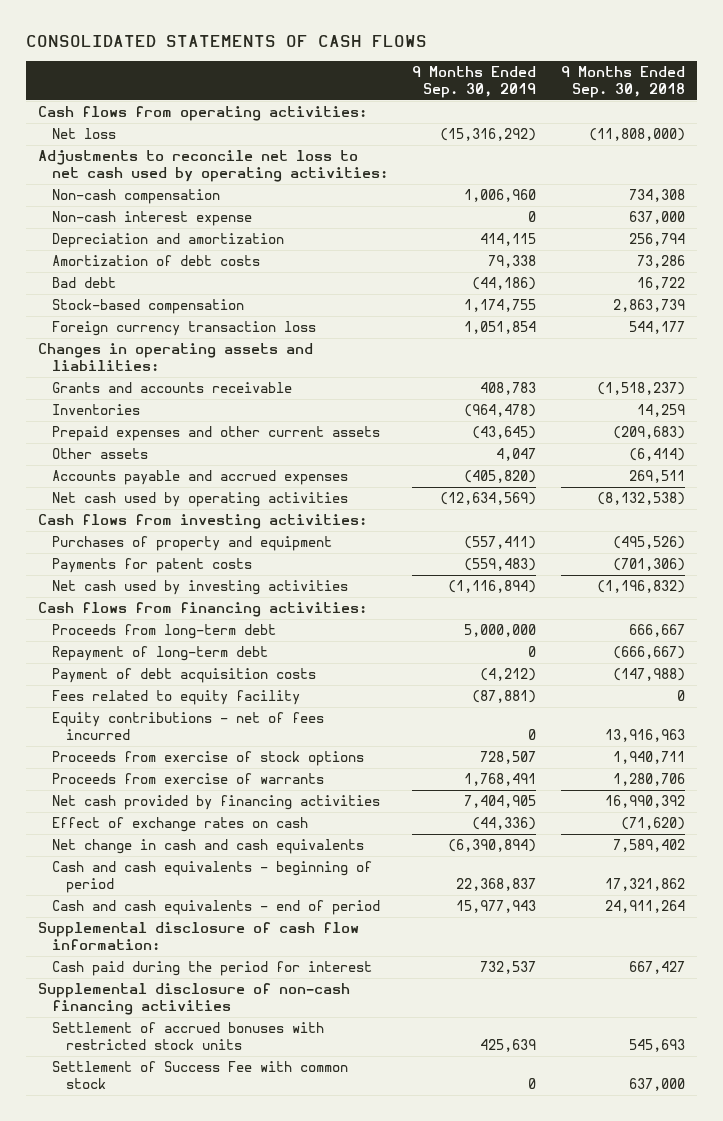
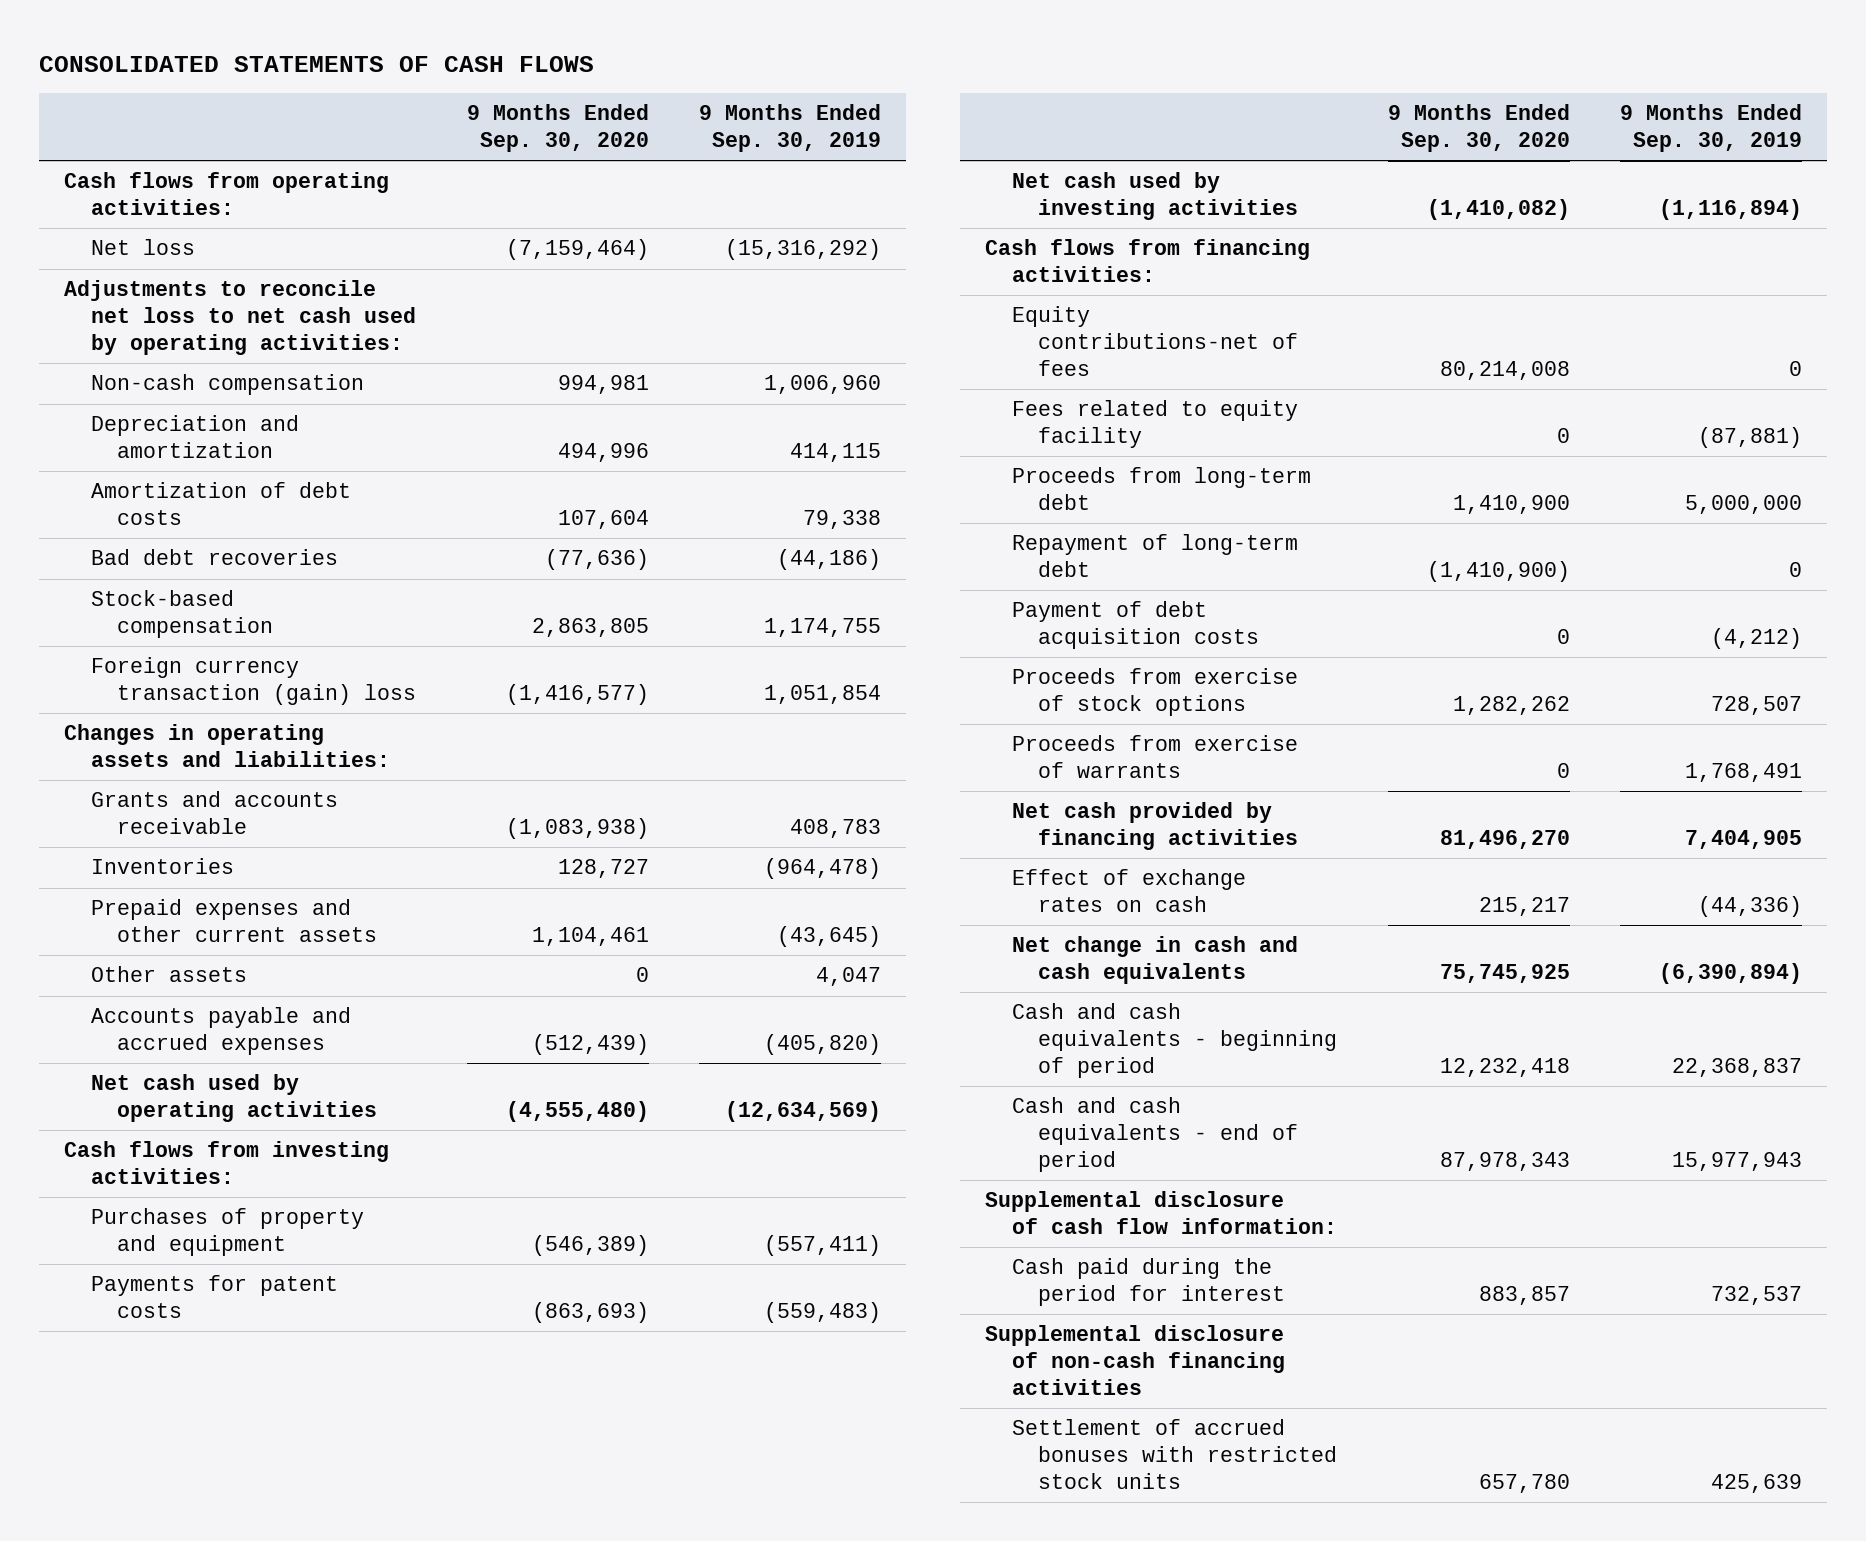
- | 9 Months Ended Sep. 30, 2019 | 9 Months Ended Sep. 30, 2018
+ | 9 Months Ended Sep. 30, 2020 | 9 Months Ended Sep. 30, 2019
- Non-cash interest expense | 0 | 637,000
- Bad debt | (44,186) | 16,722
+ Bad debt recoveries | (77,636) | (44,186)
- Foreign currency transaction loss | 1,051,854 | 544,177
+ Foreign currency transaction (gain) loss | (1,416,577) | 1,051,854
+ Equity contributions-net of fees | 80,214,008 | 0
moved up: Fees related to equity facility | 0 | (87,881)
- Equity contributions - net of fees incurred | 0 | 13,916,963
- Settlement of Success Fee with common stock | 0 | 637,000

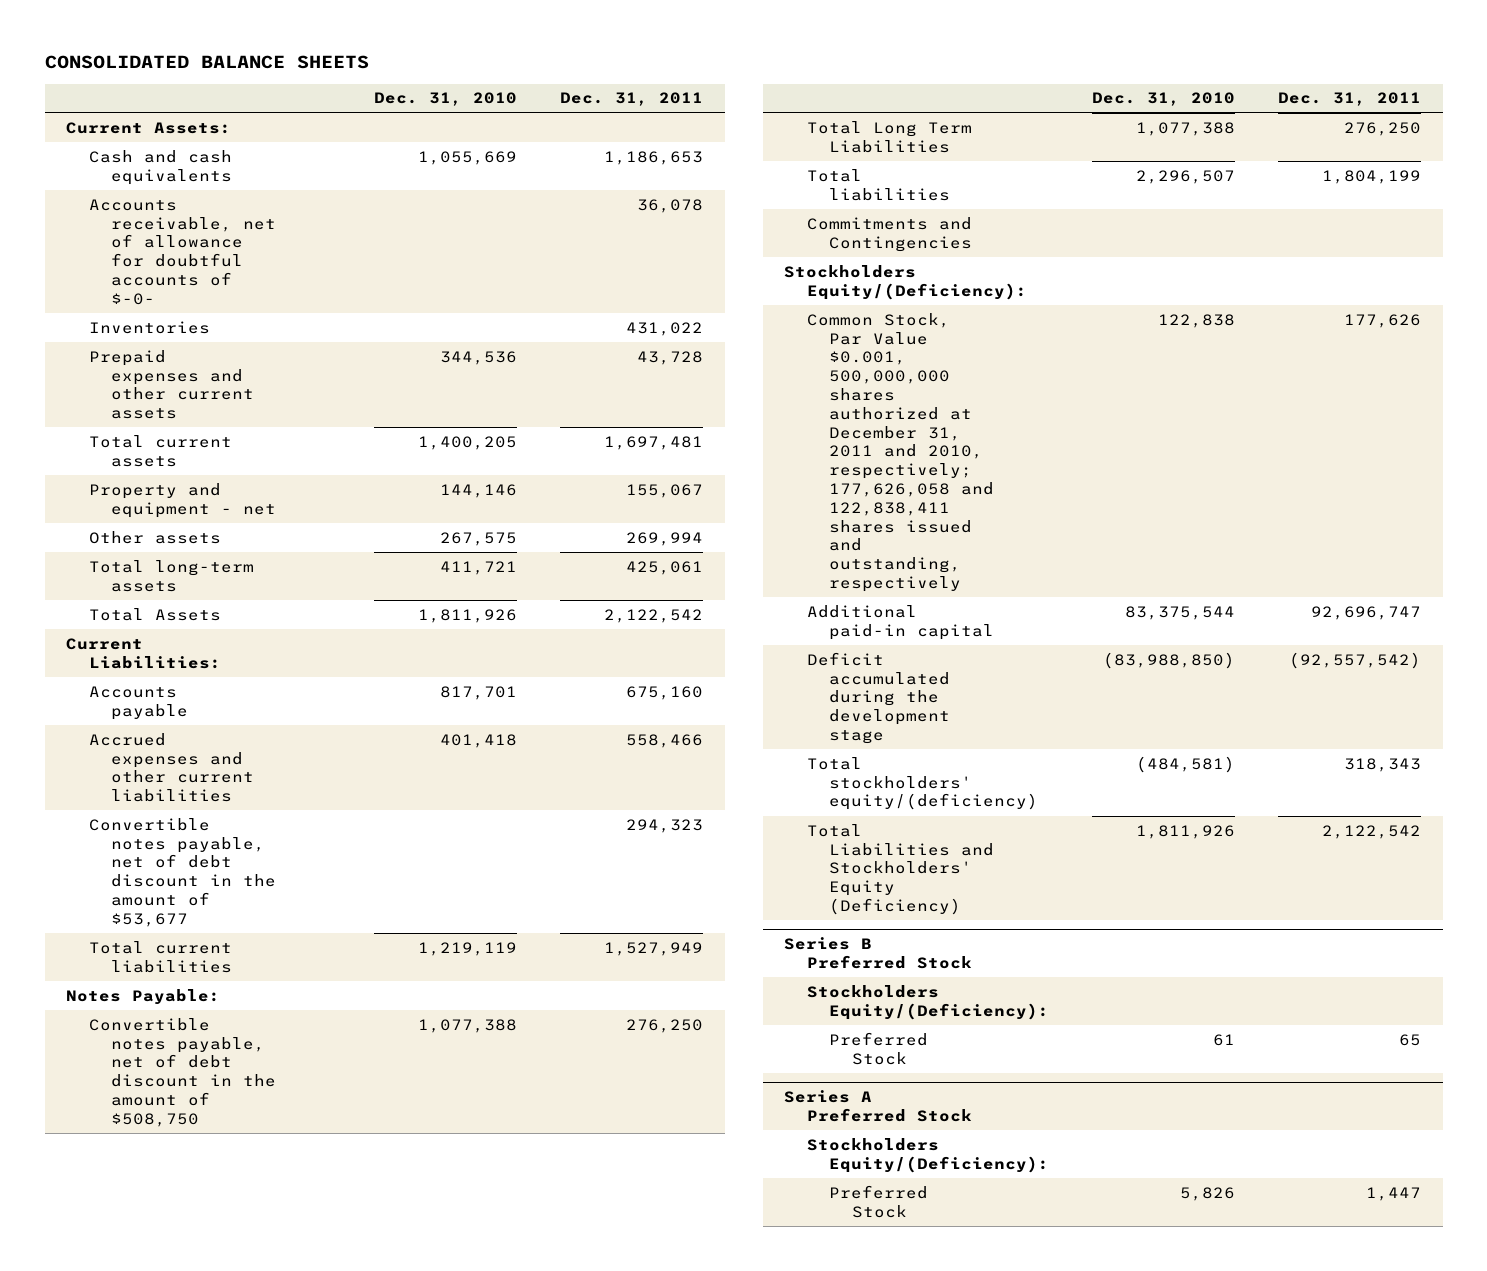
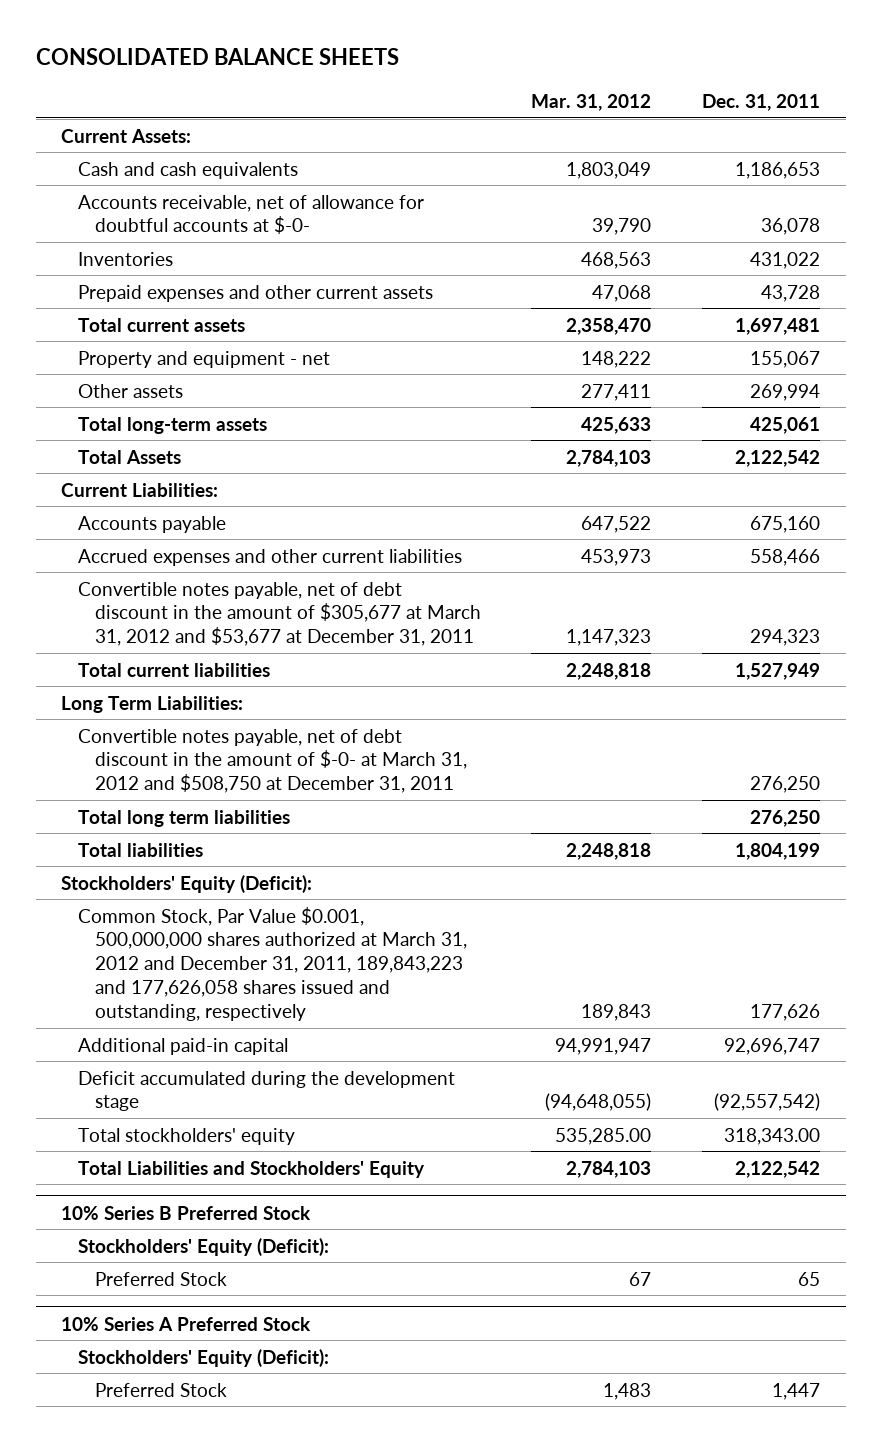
- | Dec. 31, 2010 | Dec. 31, 2011
+ | Mar. 31, 2012 | Dec. 31, 2011
- Accounts receivable, net of allowance for doubtful accounts of $-0- | | 36,078
+ Accounts receivable, net of allowance for doubtful accounts at $-0- | 39,790 | 36,078
- Convertible notes payable, net of debt discount in the amount of $53,677 | | 294,323
+ Convertible notes payable, net of debt discount in the amount of $305,677 at March 31, 2012 and $53,677 at December 31, 2011 | 1,147,323 | 294,323
- Notes Payable:
- Convertible notes payable, net of debt discount in the amount of $508,750 | 1,077,388 | 276,250
- Total Long Term Liabilities | 1,077,388 | 276,250
+ Long Term Liabilities:
+ Convertible notes payable, net of debt discount in the amount of $-0- at March 31, 2012 and $508,750 at December 31, 2011 | | 276,250
+ Total long term liabilities | | 276,250
- Commitments and Contingencies
- Stockholders Equity/(Deficiency):
- Common Stock, Par Value $0.001, 500,000,000 shares authorized at December 31, 2011 and 2010, respectively; 177,626,058 and 122,838,411 shares issued and outstanding, respectively | 122,838 | 177,626
+ Stockholders' Equity (Deficit):
+ Common Stock, Par Value $0.001, 500,000,000 shares authorized at March 31, 2012 and December 31, 2011, 189,843,223 and 177,626,058 shares issued and outstanding, respectively | 189,843 | 177,626
- Total stockholders' equity/(deficiency) | (484,581) | 318,343
- Total Liabilities and Stockholders' Equity (Deficiency) | 1,811,926 | 2,122,542
- Series B Preferred Stock
- Stockholders Equity/(Deficiency):
+ Total stockholders' equity | 535,285.00 | 318,343.00
+ Total Liabilities and Stockholders' Equity | 2,784,103 | 2,122,542
+ 10% Series B Preferred Stock
+ Stockholders' Equity (Deficit):
- Series A Preferred Stock
- Stockholders Equity/(Deficiency):
+ 10% Series A Preferred Stock
+ Stockholders' Equity (Deficit):

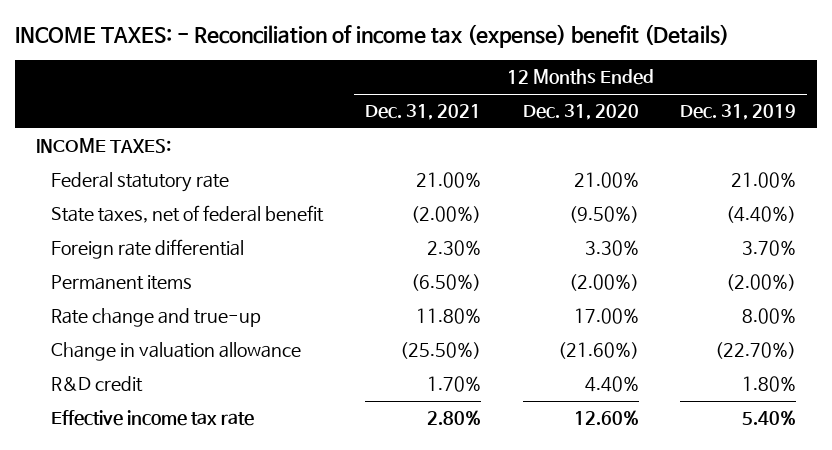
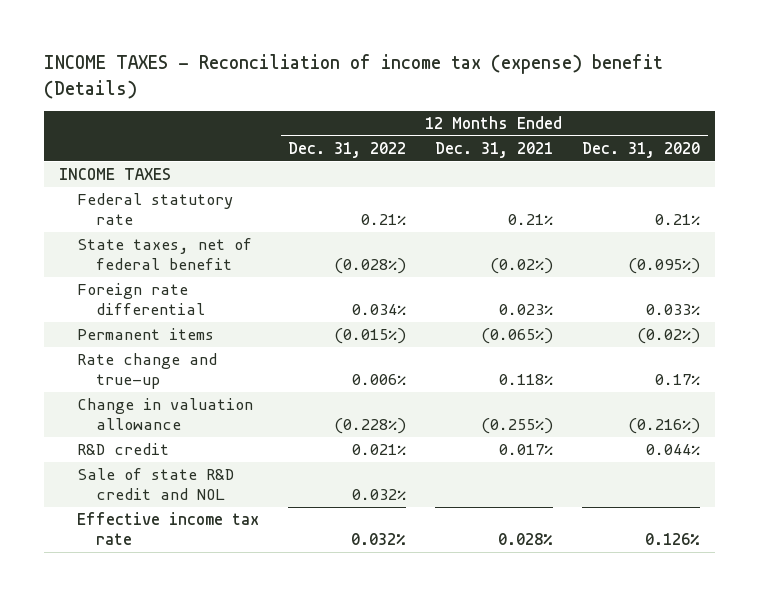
- INCOME TAXES: - Reconciliation of income tax (expense) benefit (Details)
+ INCOME TAXES - Reconciliation of income tax (expense) benefit (Details)
- | 12 Months Ended Dec. 31, 2021 | 12 Months Ended Dec. 31, 2020 | 12 Months Ended Dec. 31, 2019
+ | 12 Months Ended Dec. 31, 2022 | 12 Months Ended Dec. 31, 2021 | 12 Months Ended Dec. 31, 2020
- INCOME TAXES:
- Federal statutory rate | 21.00% | 21.00% | 21.00%
- State taxes, net of federal benefit | (2.00%) | (9.50%) | (4.40%)
- Foreign rate differential | 2.30% | 3.30% | 3.70%
- Permanent items | (6.50%) | (2.00%) | (2.00%)
- Rate change and true-up | 11.80% | 17.00% | 8.00%
- Change in valuation allowance | (25.50%) | (21.60%) | (22.70%)
- R&D credit | 1.70% | 4.40% | 1.80%
- Effective income tax rate | 2.80% | 12.60% | 5.40%
+ INCOME TAXES
+ Federal statutory rate | 0.21% | 0.21% | 0.21%
+ State taxes, net of federal benefit | (0.028%) | (0.02%) | (0.095%)
+ Foreign rate differential | 0.034% | 0.023% | 0.033%
+ Permanent items | (0.015%) | (0.065%) | (0.02%)
+ Rate change and true-up | 0.006% | 0.118% | 0.17%
+ Change in valuation allowance | (0.228%) | (0.255%) | (0.216%)
+ R&D credit | 0.021% | 0.017% | 0.044%
+ Sale of state R&D credit and NOL | 0.032% | |
+ Effective income tax rate | 0.032% | 0.028% | 0.126%

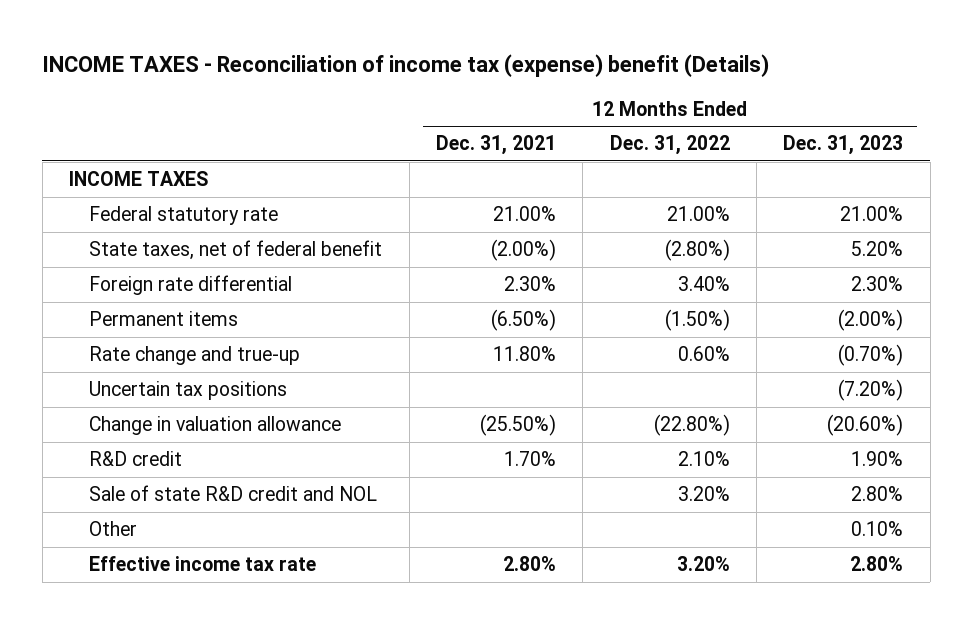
- | 12 Months Ended Dec. 31, 2022 | 12 Months Ended Dec. 31, 2021 | 12 Months Ended Dec. 31, 2020
+ | 12 Months Ended Dec. 31, 2021 | 12 Months Ended Dec. 31, 2022 | 12 Months Ended Dec. 31, 2023
- Federal statutory rate | 0.21% | 0.21% | 0.21%
- State taxes, net of federal benefit | (0.028%) | (0.02%) | (0.095%)
- Foreign rate differential | 0.034% | 0.023% | 0.033%
- Permanent items | (0.015%) | (0.065%) | (0.02%)
- Rate change and true-up | 0.006% | 0.118% | 0.17%
- Change in valuation allowance | (0.228%) | (0.255%) | (0.216%)
- R&D credit | 0.021% | 0.017% | 0.044%
- Sale of state R&D credit and NOL | 0.032% | |
- Effective income tax rate | 0.032% | 0.028% | 0.126%
+ Federal statutory rate | 21.00% | 21.00% | 21.00%
+ State taxes, net of federal benefit | (2.00%) | (2.80%) | 5.20%
+ Foreign rate differential | 2.30% | 3.40% | 2.30%
+ Permanent items | (6.50%) | (1.50%) | (2.00%)
+ Rate change and true-up | 11.80% | 0.60% | (0.70%)
+ Uncertain tax positions | | | (7.20%)
+ Change in valuation allowance | (25.50%) | (22.80%) | (20.60%)
+ R&D credit | 1.70% | 2.10% | 1.90%
+ Sale of state R&D credit and NOL | | 3.20% | 2.80%
+ Other | | | 0.10%
+ Effective income tax rate | 2.80% | 3.20% | 2.80%

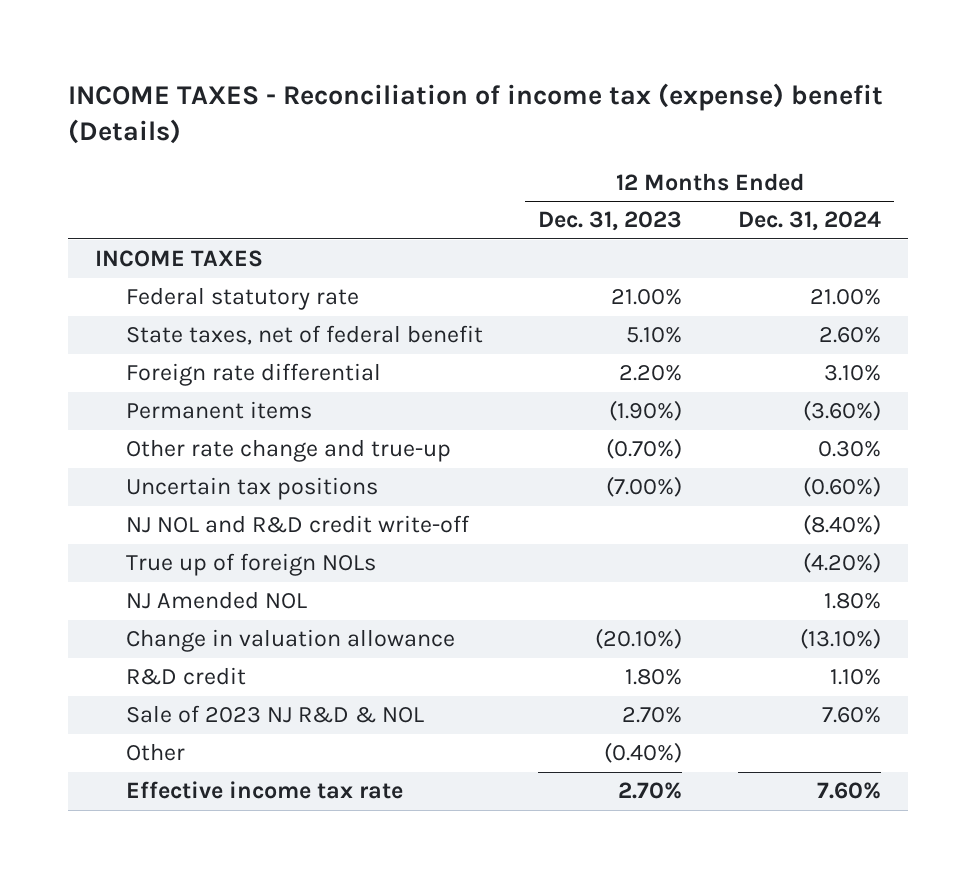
- | 12 Months Ended Dec. 31, 2021 | 12 Months Ended Dec. 31, 2022 | 12 Months Ended Dec. 31, 2023
+ | 12 Months Ended Dec. 31, 2023 | 12 Months Ended Dec. 31, 2024
- State taxes, net of federal benefit | (2.00%) | (2.80%) | 5.20%
- Foreign rate differential | 2.30% | 3.40% | 2.30%
- Permanent items | (6.50%) | (1.50%) | (2.00%)
- Rate change and true-up | 11.80% | 0.60% | (0.70%)
- Uncertain tax positions | | | (7.20%)
- Change in valuation allowance | (25.50%) | (22.80%) | (20.60%)
- R&D credit | 1.70% | 2.10% | 1.90%
- Sale of state R&D credit and NOL | | 3.20% | 2.80%
- Other | | | 0.10%
- Effective income tax rate | 2.80% | 3.20% | 2.80%
+ State taxes, net of federal benefit | 5.10% | 2.60%
+ Foreign rate differential | 2.20% | 3.10%
+ Permanent items | (1.90%) | (3.60%)
+ Other rate change and true-up | (0.70%) | 0.30%
+ Uncertain tax positions | (7.00%) | (0.60%)
+ NJ NOL and R&D credit write-off | | (8.40%)
+ True up of foreign NOLs | | (4.20%)
+ NJ Amended NOL | | 1.80%
+ Change in valuation allowance | (20.10%) | (13.10%)
+ R&D credit | 1.80% | 1.10%
+ Sale of 2023 NJ R&D & NOL | 2.70% | 7.60%
+ Other | (0.40%) |
+ Effective income tax rate | 2.70% | 7.60%

